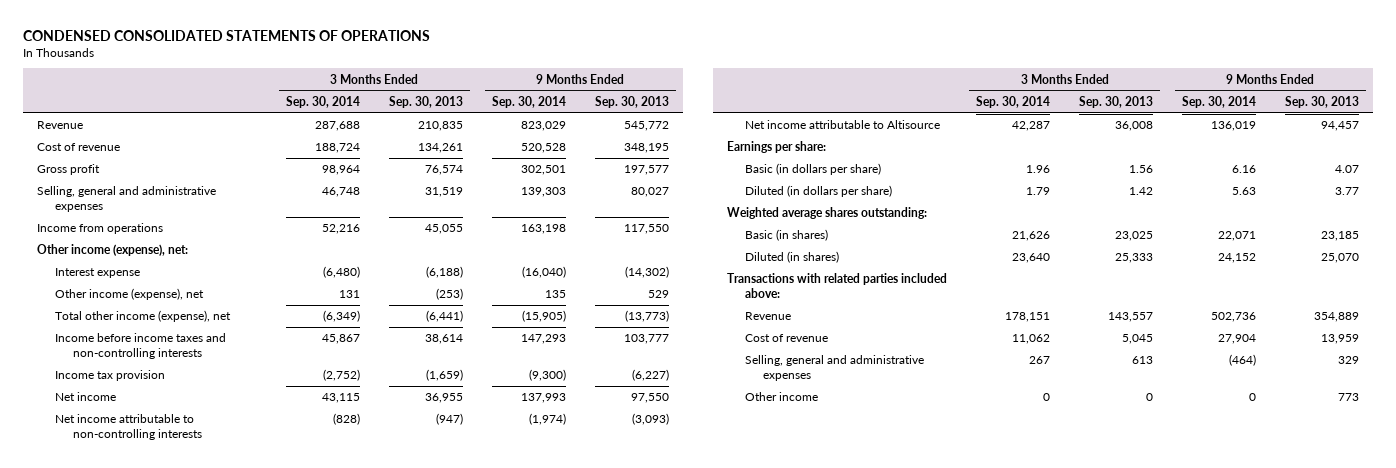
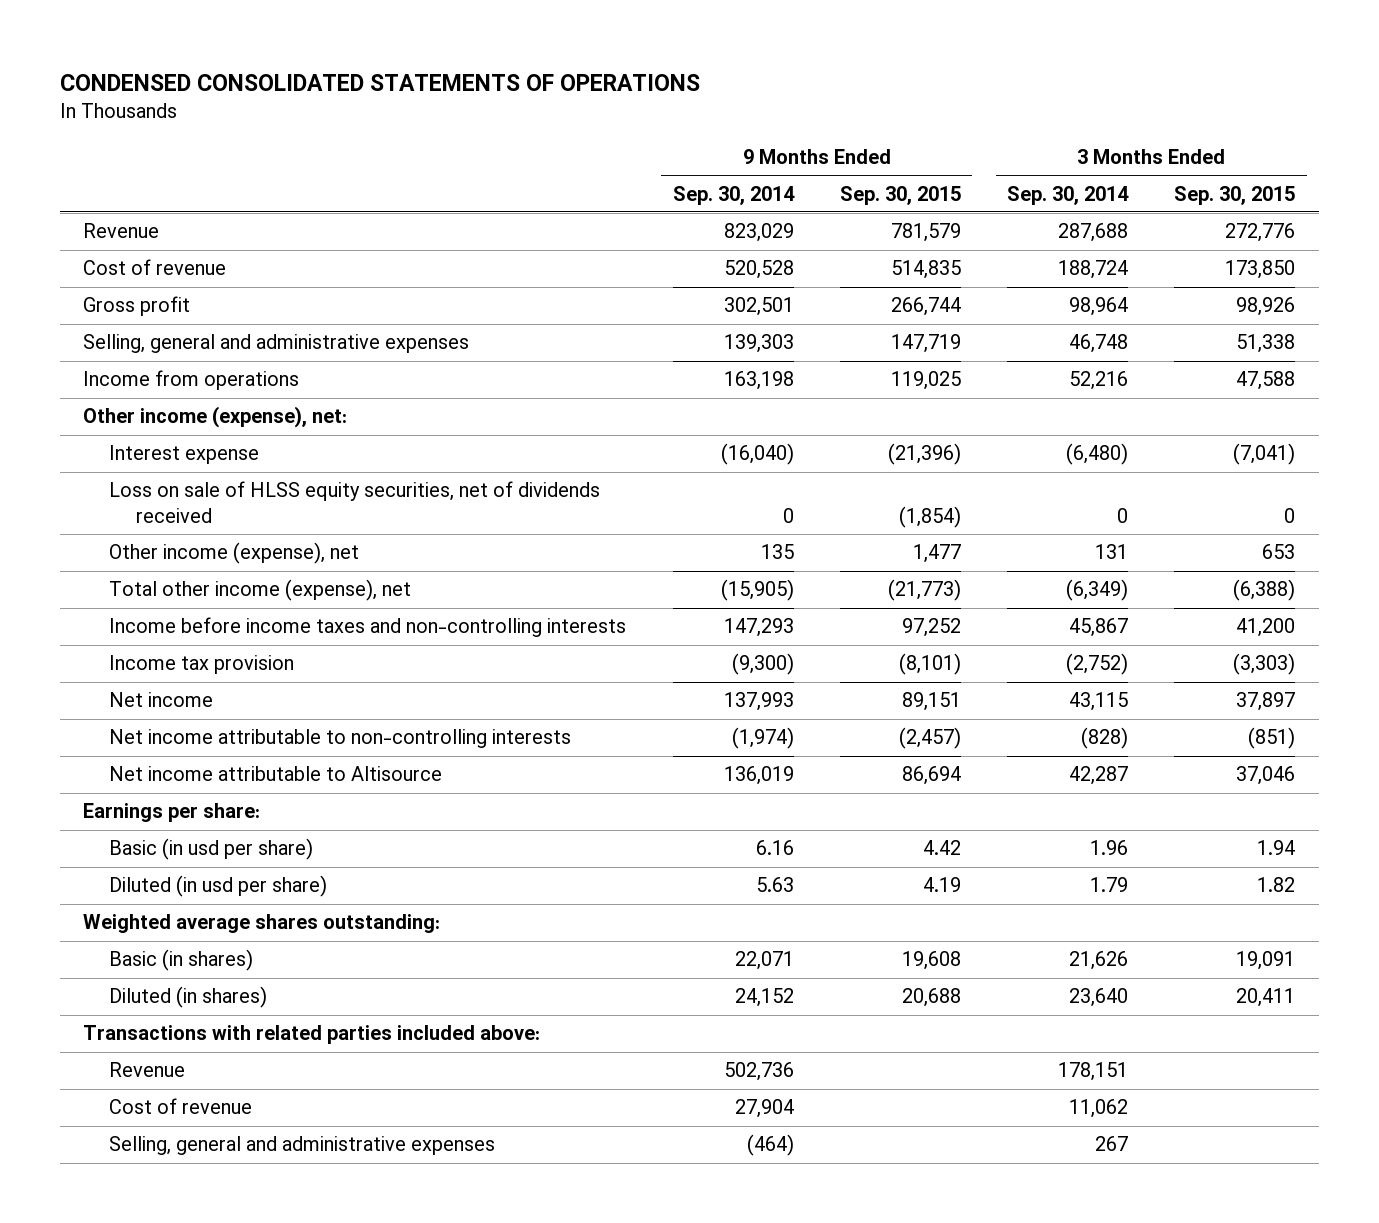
- | 3 Months Ended Sep. 30, 2014 | 3 Months Ended Sep. 30, 2013 | 9 Months Ended Sep. 30, 2014 | 9 Months Ended Sep. 30, 2013
+ | 9 Months Ended Sep. 30, 2014 | 9 Months Ended Sep. 30, 2015 | 3 Months Ended Sep. 30, 2014 | 3 Months Ended Sep. 30, 2015
+ Loss on sale of HLSS equity securities, net of dividends received | 0 | (1,854) | 0 | 0
- Basic (in dollars per share) | 1.96 | 1.56 | 6.16 | 4.07
- Diluted (in dollars per share) | 1.79 | 1.42 | 5.63 | 3.77
+ Basic (in usd per share) | 6.16 | 4.42 | 1.96 | 1.94
+ Diluted (in usd per share) | 5.63 | 4.19 | 1.79 | 1.82
- Other income | 0 | 0 | 0 | 773

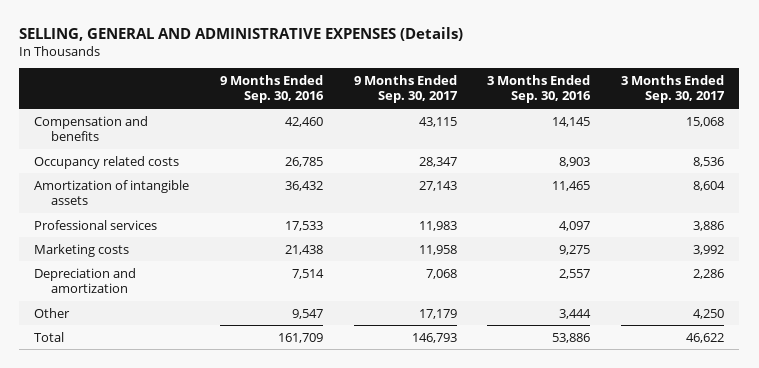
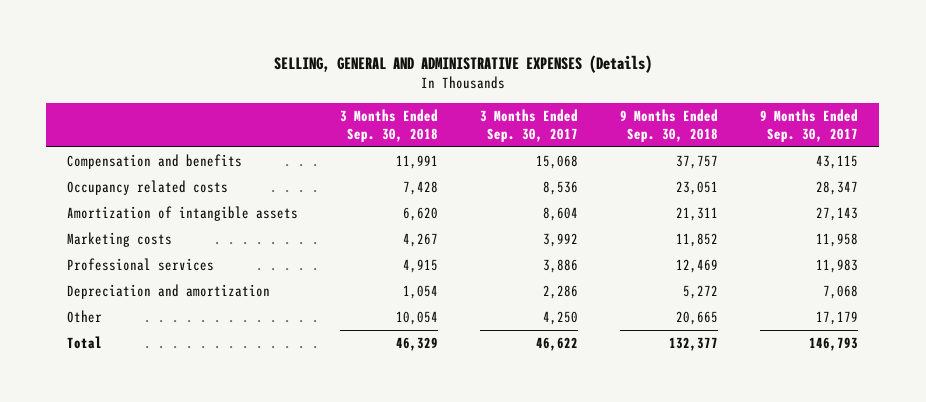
- | 9 Months Ended Sep. 30, 2016 | 9 Months Ended Sep. 30, 2017 | 3 Months Ended Sep. 30, 2016 | 3 Months Ended Sep. 30, 2017
+ | 3 Months Ended Sep. 30, 2018 | 3 Months Ended Sep. 30, 2017 | 9 Months Ended Sep. 30, 2018 | 9 Months Ended Sep. 30, 2017
moved down: Professional services | 4,915 | 3,886 | 12,469 | 11,983

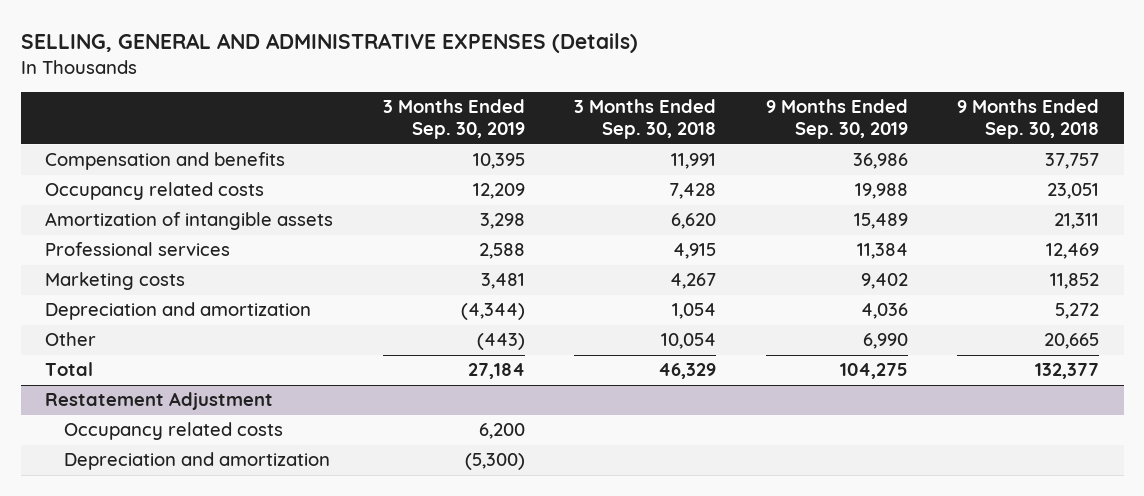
- | 3 Months Ended Sep. 30, 2018 | 3 Months Ended Sep. 30, 2017 | 9 Months Ended Sep. 30, 2018 | 9 Months Ended Sep. 30, 2017
+ | 3 Months Ended Sep. 30, 2019 | 3 Months Ended Sep. 30, 2018 | 9 Months Ended Sep. 30, 2019 | 9 Months Ended Sep. 30, 2018
moved down: Marketing costs | 3,481 | 4,267 | 9,402 | 11,852
+ Restatement Adjustment
+ Occupancy related costs | 6,200 | | |
+ Depreciation and amortization | (5,300) | | |

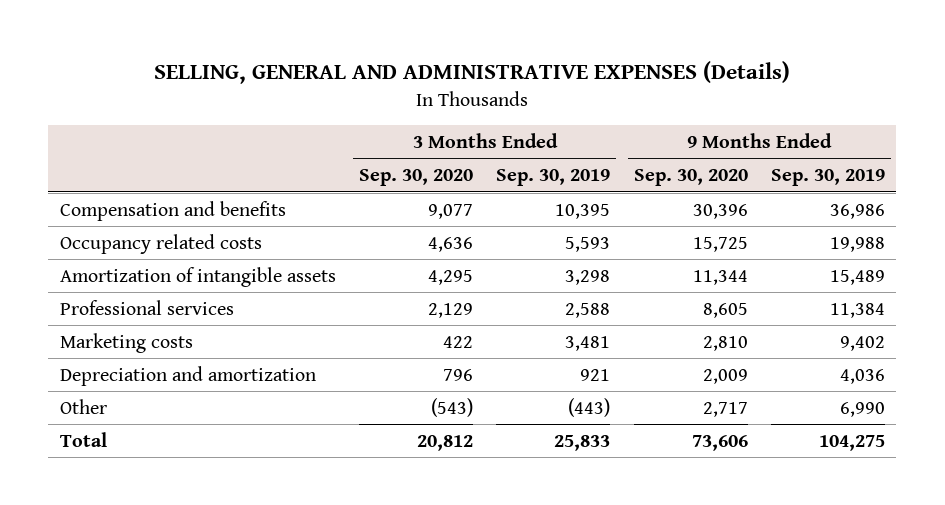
- | 3 Months Ended Sep. 30, 2019 | 3 Months Ended Sep. 30, 2018 | 9 Months Ended Sep. 30, 2019 | 9 Months Ended Sep. 30, 2018
+ | 3 Months Ended Sep. 30, 2020 | 3 Months Ended Sep. 30, 2019 | 9 Months Ended Sep. 30, 2020 | 9 Months Ended Sep. 30, 2019
- Occupancy related costs | 12,209 | 7,428 | 19,988 | 23,051
+ Occupancy related costs | 4,636 | 5,593 | 15,725 | 19,988
- Depreciation and amortization | (4,344) | 1,054 | 4,036 | 5,272
+ Depreciation and amortization | 796 | 921 | 2,009 | 4,036
- Total | 27,184 | 46,329 | 104,275 | 132,377
- Restatement Adjustment
- Occupancy related costs | 6,200 | | |
- Depreciation and amortization | (5,300) | | |
+ Total | 20,812 | 25,833 | 73,606 | 104,275

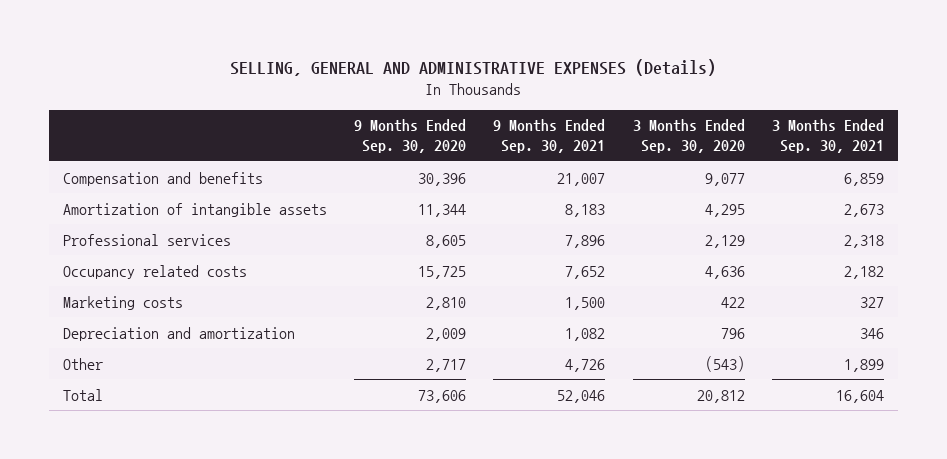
- | 3 Months Ended Sep. 30, 2020 | 3 Months Ended Sep. 30, 2019 | 9 Months Ended Sep. 30, 2020 | 9 Months Ended Sep. 30, 2019
+ | 9 Months Ended Sep. 30, 2020 | 9 Months Ended Sep. 30, 2021 | 3 Months Ended Sep. 30, 2020 | 3 Months Ended Sep. 30, 2021
moved down: Occupancy related costs | 15,725 | 7,652 | 4,636 | 2,182

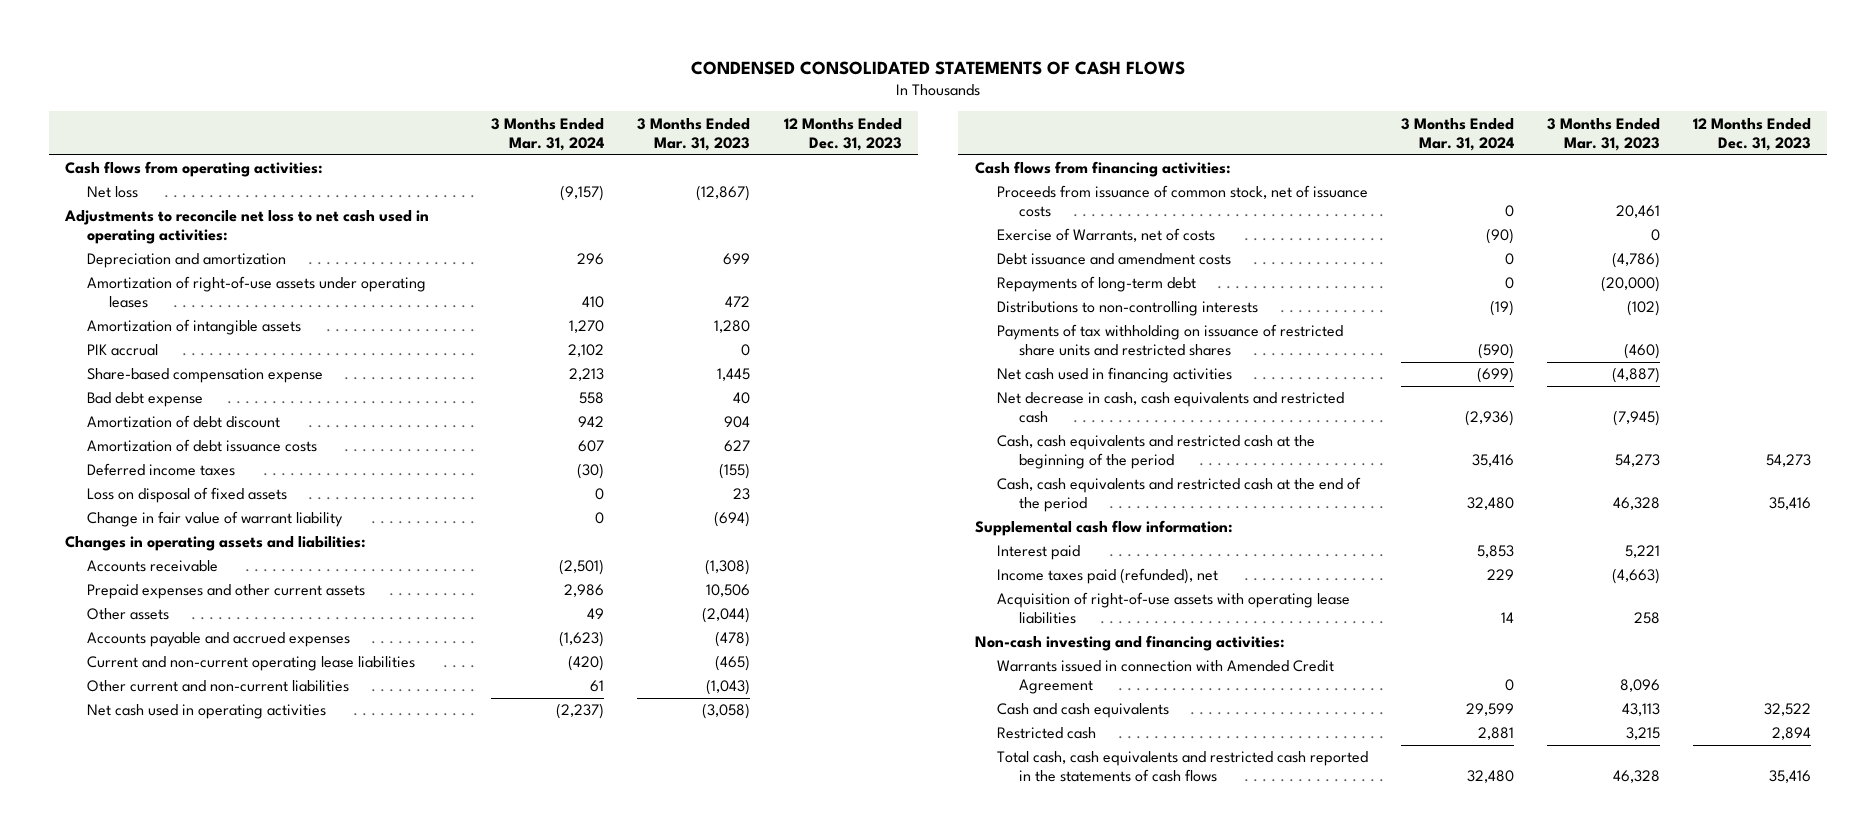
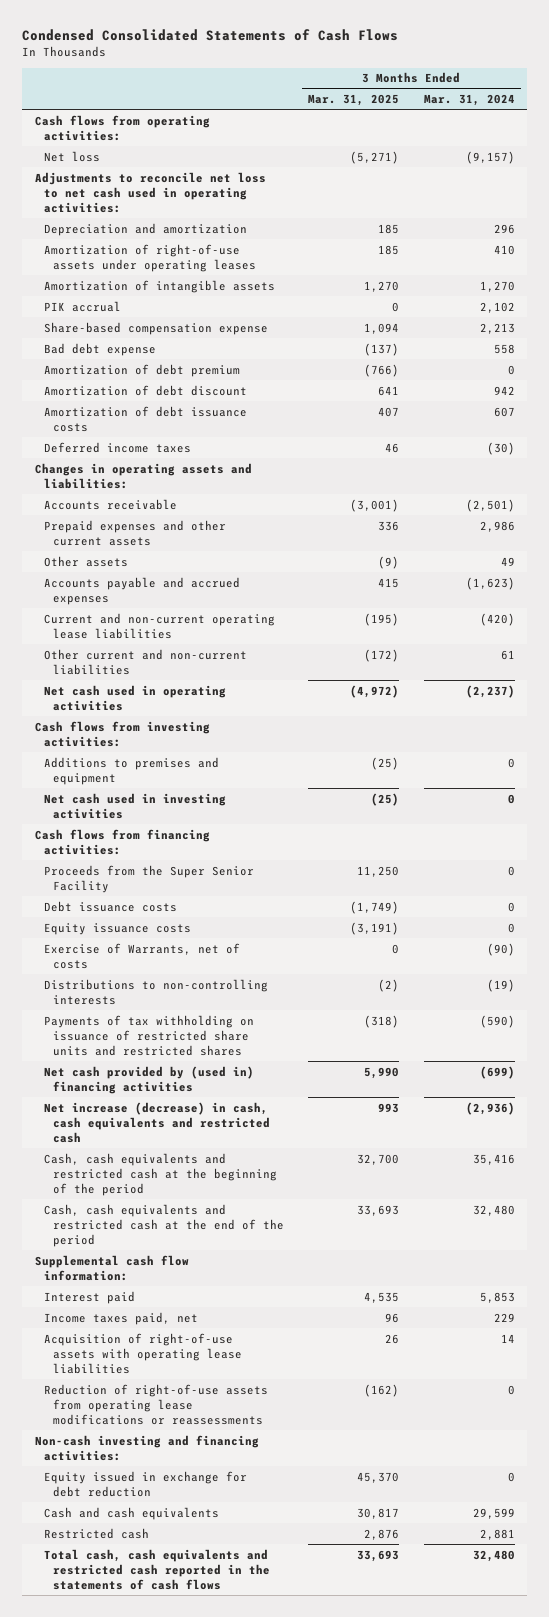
- CONDENSED CONSOLIDATED STATEMENTS OF CASH FLOWS
+ Condensed Consolidated Statements of Cash Flows
- | 3 Months Ended Mar. 31, 2024 | 3 Months Ended Mar. 31, 2023 | 12 Months Ended Dec. 31, 2023
+ | 3 Months Ended Mar. 31, 2025 | 3 Months Ended Mar. 31, 2024
+ Amortization of debt premium | (766) | 0
- Loss on disposal of fixed assets | 0 | 23 |
- Change in fair value of warrant liability | 0 | (694) |
+ Cash flows from investing activities:
+ Additions to premises and equipment | (25) | 0
+ Net cash used in investing activities | (25) | 0
- Proceeds from issuance of common stock, net of issuance costs | 0 | 20,461 |
+ Proceeds from the Super Senior Facility | 11,250 | 0
+ Debt issuance costs | (1,749) | 0
+ Equity issuance costs | (3,191) | 0
- Debt issuance and amendment costs | 0 | (4,786) |
- Repayments of long-term debt | 0 | (20,000) |
- Net cash used in financing activities | (699) | (4,887) |
- Net decrease in cash, cash equivalents and restricted cash | (2,936) | (7,945) |
+ Net cash provided by (used in) financing activities | 5,990 | (699)
+ Net increase (decrease) in cash, cash equivalents and restricted cash | 993 | (2,936)
- Income taxes paid (refunded), net | 229 | (4,663) |
+ Income taxes paid, net | 96 | 229
+ Reduction of right-of-use assets from operating lease modifications or reassessments | (162) | 0
- Warrants issued in connection with Amended Credit Agreement | 0 | 8,096 |
+ Equity issued in exchange for debt reduction | 45,370 | 0

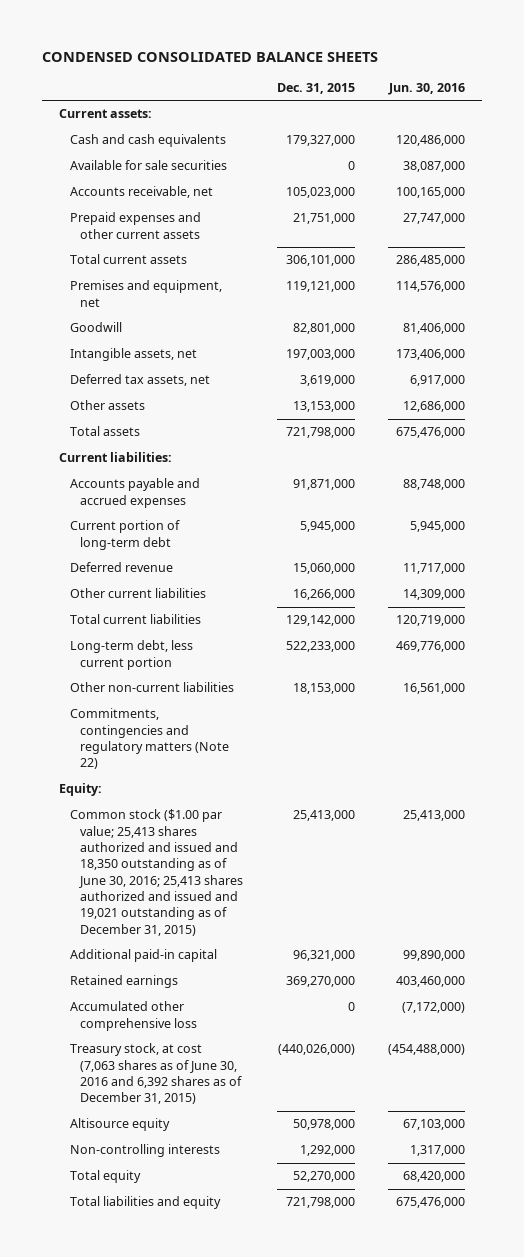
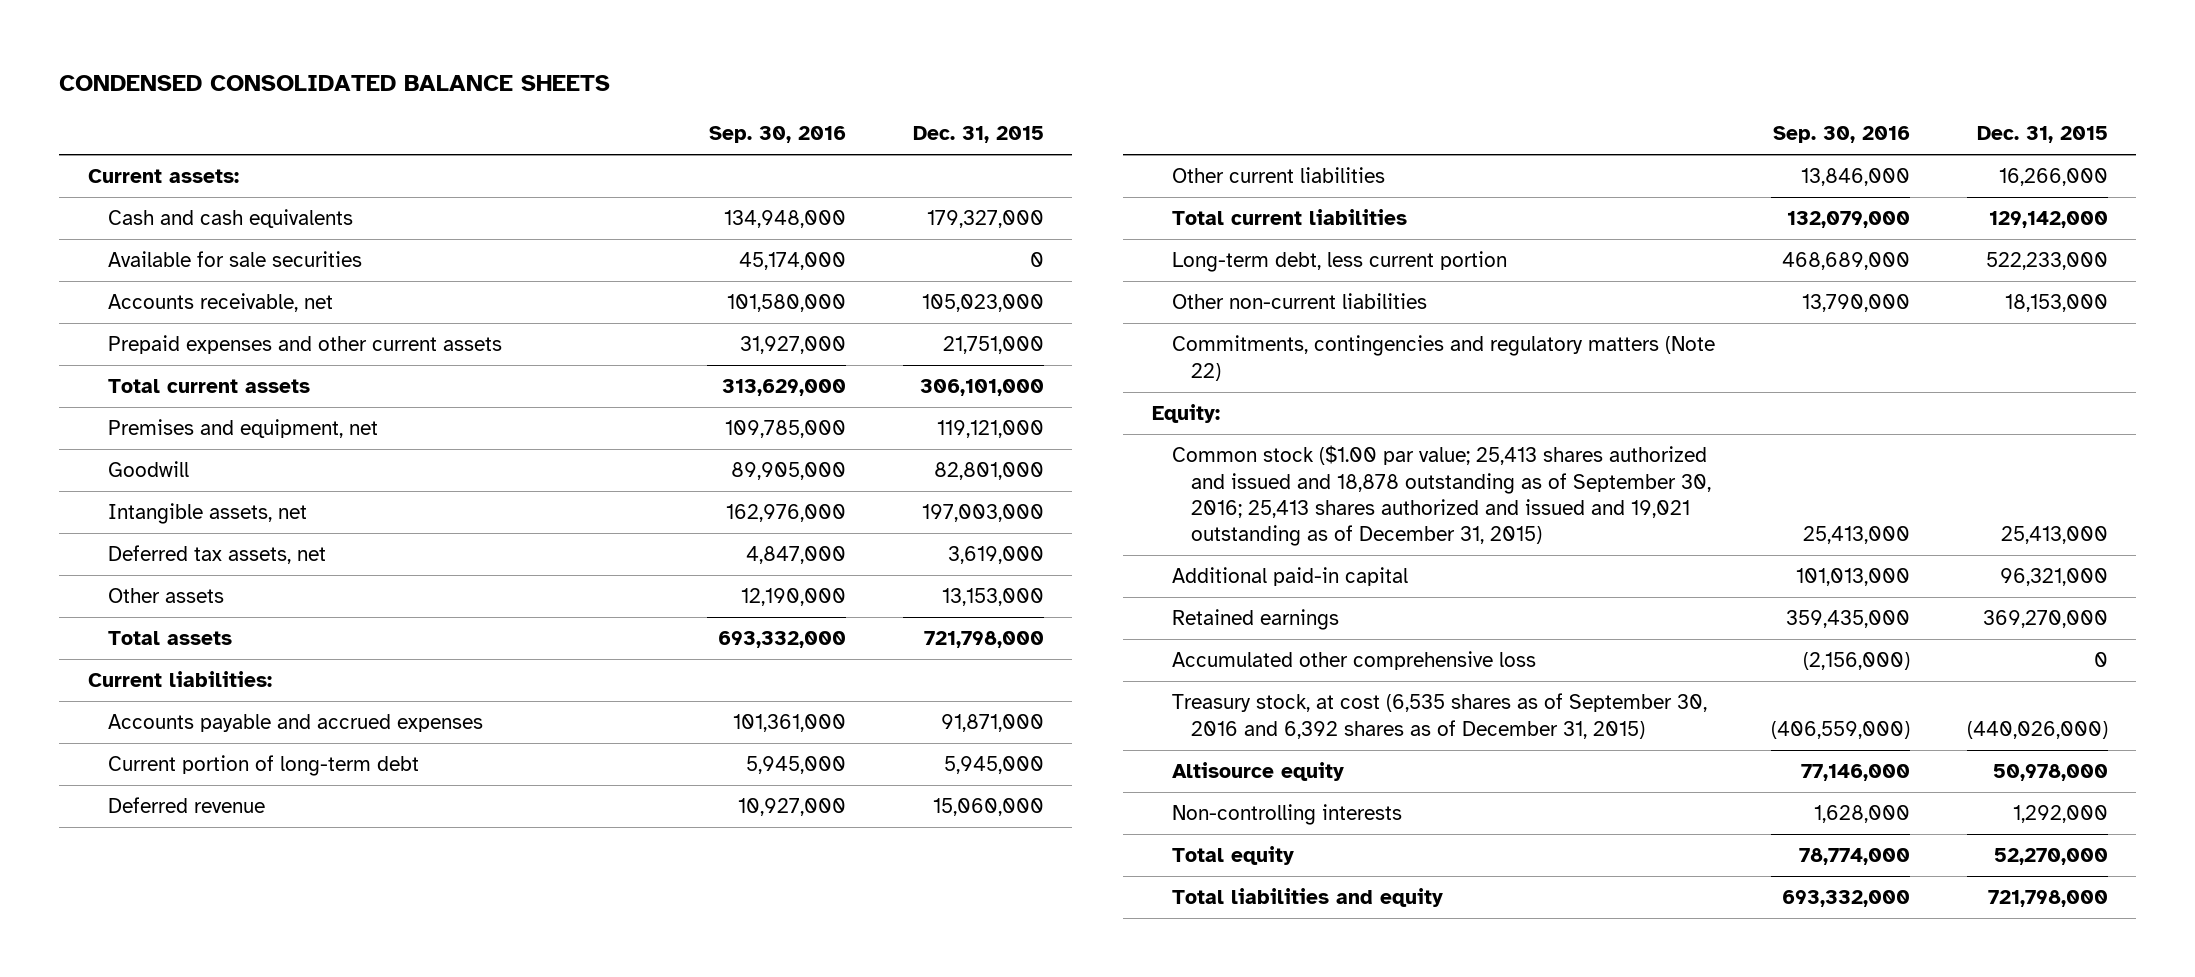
- | Dec. 31, 2015 | Jun. 30, 2016
+ | Sep. 30, 2016 | Dec. 31, 2015
- Common stock ($1.00 par value; 25,413 shares authorized and issued and 18,350 outstanding as of June 30, 2016; 25,413 shares authorized and issued and 19,021 outstanding as of December 31, 2015) | 25,413,000 | 25,413,000
+ Common stock ($1.00 par value; 25,413 shares authorized and issued and 18,878 outstanding as of September 30, 2016; 25,413 shares authorized and issued and 19,021 outstanding as of December 31, 2015) | 25,413,000 | 25,413,000
- Treasury stock, at cost (7,063 shares as of June 30, 2016 and 6,392 shares as of December 31, 2015) | (440,026,000) | (454,488,000)
+ Treasury stock, at cost (6,535 shares as of September 30, 2016 and 6,392 shares as of December 31, 2015) | (406,559,000) | (440,026,000)

